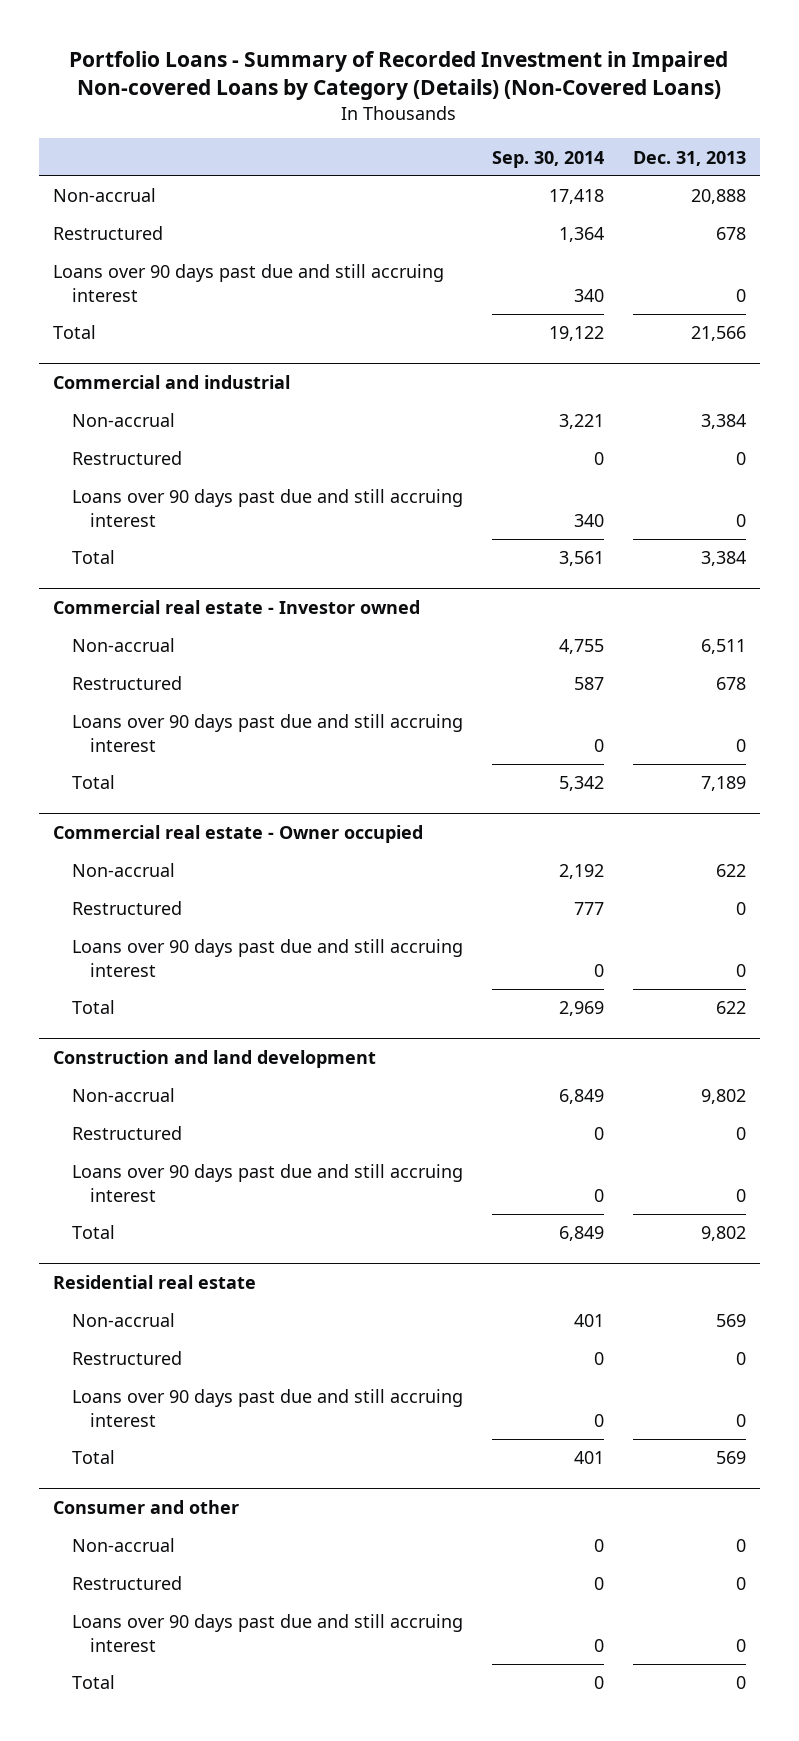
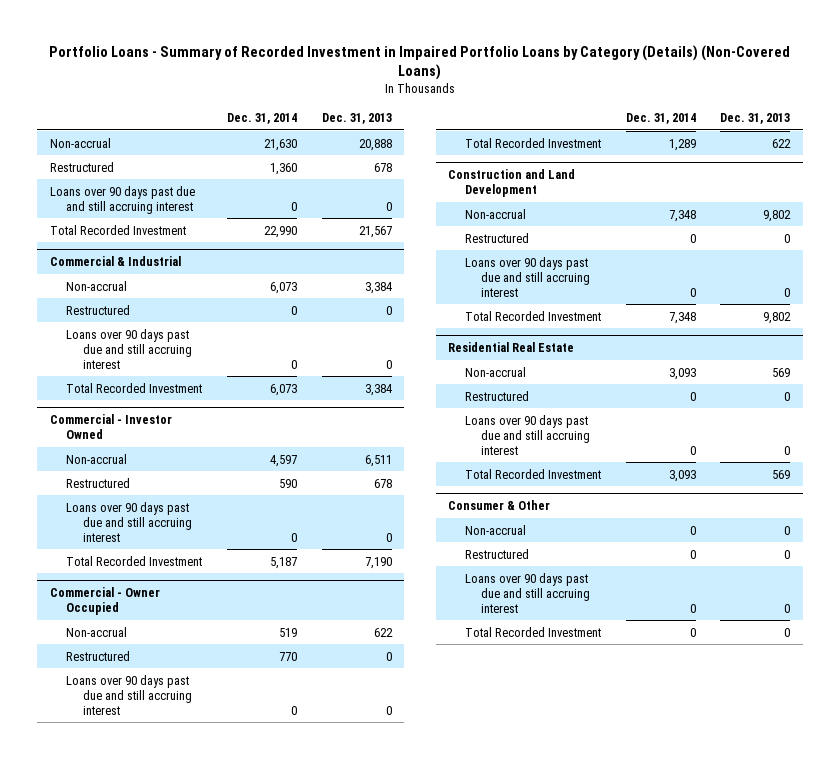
- Portfolio Loans - Summary of Recorded Investment in Impaired Non-covered Loans by Category (Details) (Non-Covered Loans)
+ Portfolio Loans - Summary of Recorded Investment in Impaired Portfolio Loans by Category (Details) (Non-Covered Loans)
- | Sep. 30, 2014 | Dec. 31, 2013
+ | Dec. 31, 2014 | Dec. 31, 2013
- Total | 19,122 | 21,566
- Commercial and industrial
+ Total Recorded Investment | 22,990 | 21,567
+ Commercial & Industrial
- Total | 3,561 | 3,384
- Commercial real estate - Investor owned
+ Total Recorded Investment | 6,073 | 3,384
+ Commercial - Investor Owned
- Total | 5,342 | 7,189
- Commercial real estate - Owner occupied
+ Total Recorded Investment | 5,187 | 7,190
+ Commercial - Owner Occupied
- Total | 2,969 | 622
- Construction and land development
+ Total Recorded Investment | 1,289 | 622
+ Construction and Land Development
- Total | 6,849 | 9,802
- Residential real estate
+ Total Recorded Investment | 7,348 | 9,802
+ Residential Real Estate
- Total | 401 | 569
- Consumer and other
+ Total Recorded Investment | 3,093 | 569
+ Consumer & Other
- Total | 0 | 0
+ Total Recorded Investment | 0 | 0

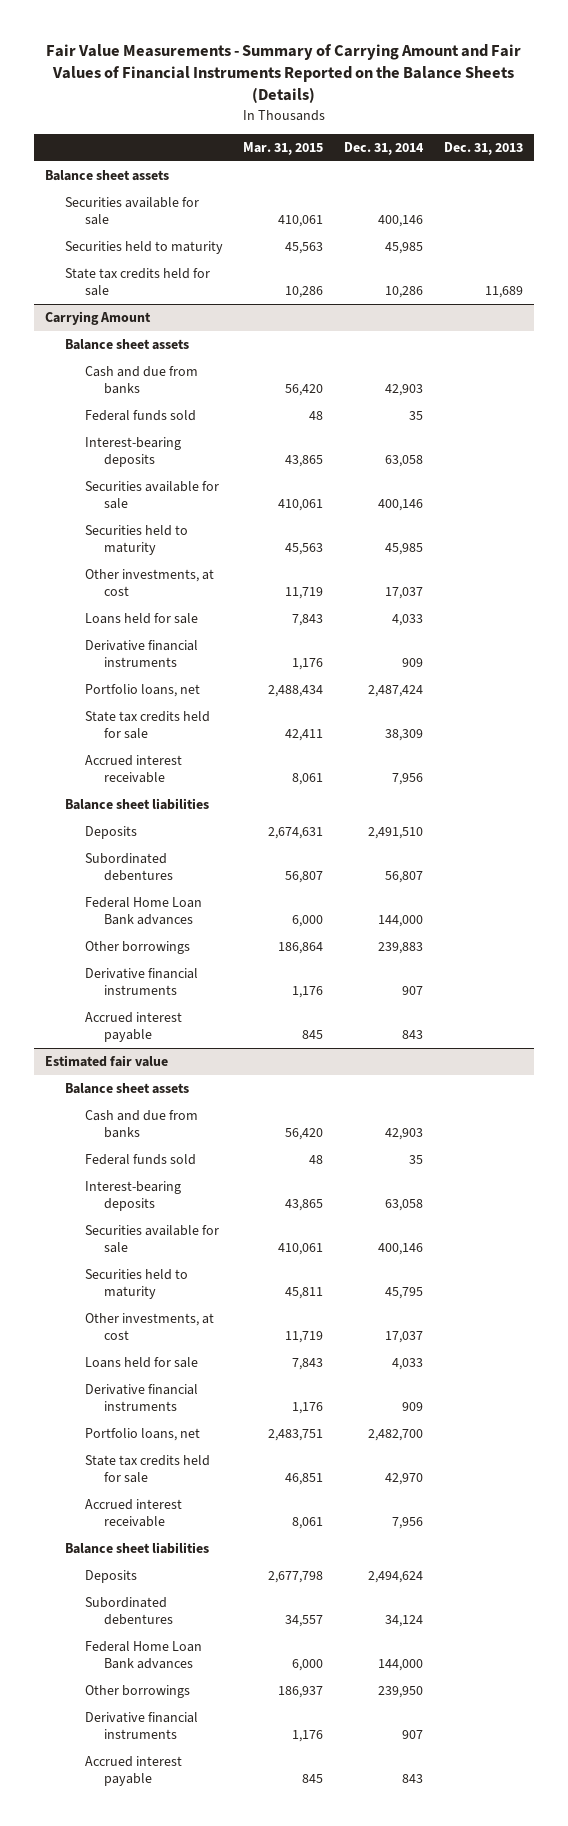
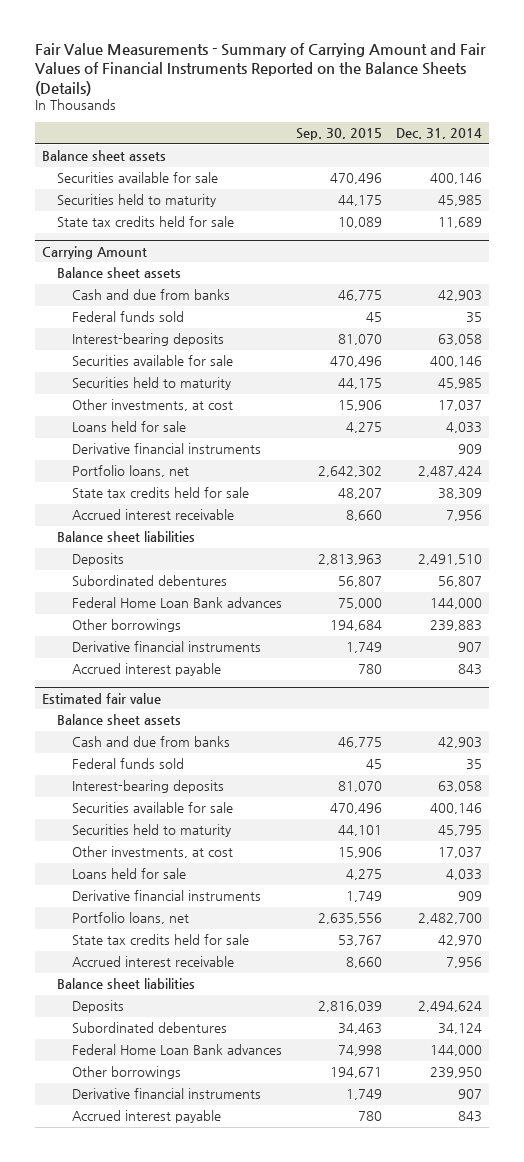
- | Mar. 31, 2015 | Dec. 31, 2014 | Dec. 31, 2013
+ | Sep. 30, 2015 | Dec. 31, 2014
- State tax credits held for sale | 10,286 | 10,286 | 11,689
+ State tax credits held for sale | 10,089 | 11,689

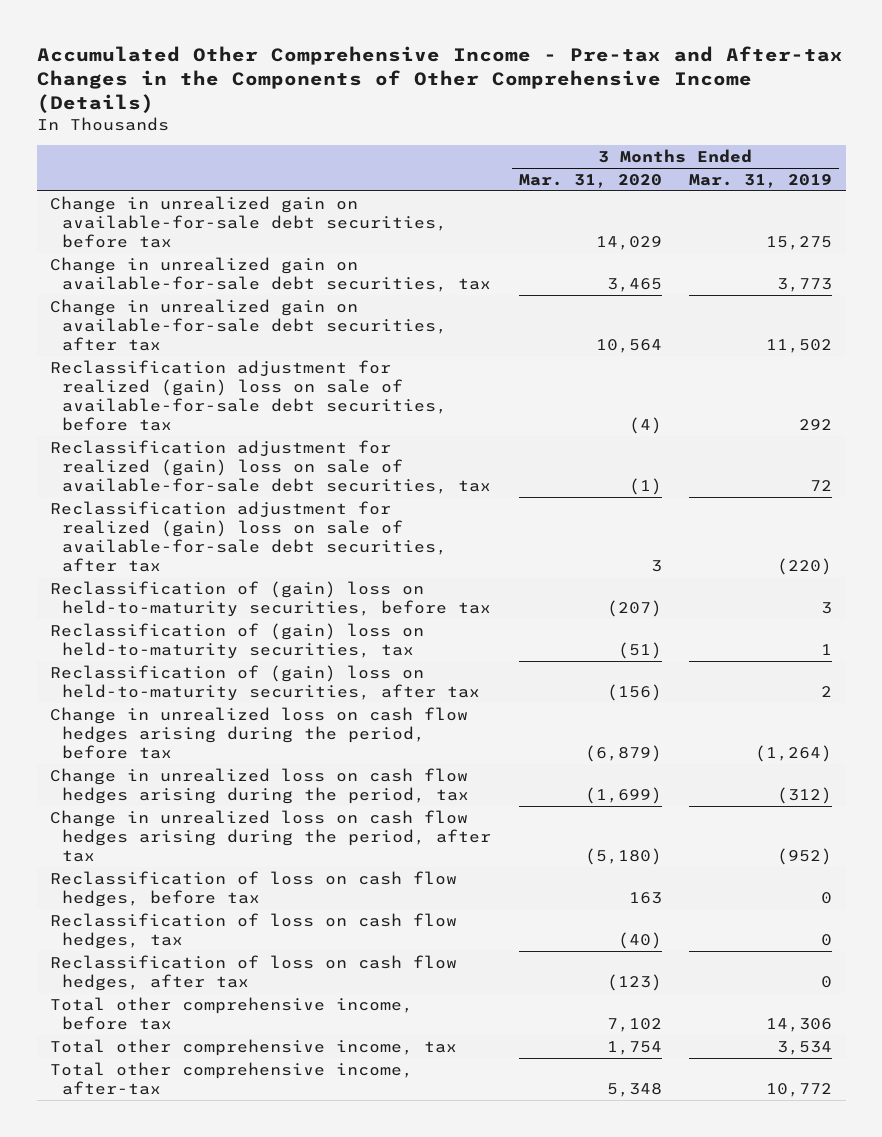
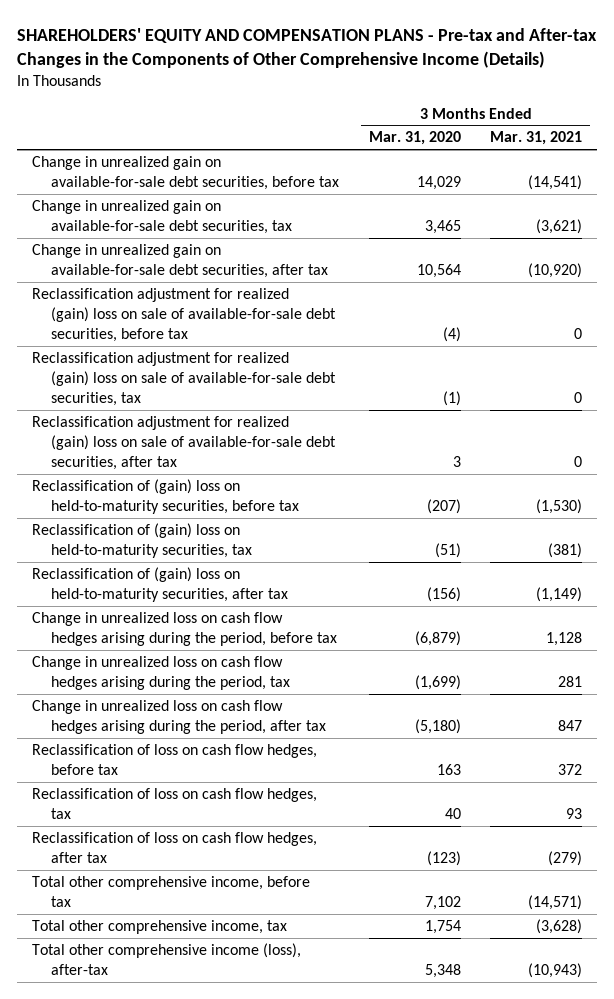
- Accumulated Other Comprehensive Income - Pre-tax and After-tax Changes in the Components of Other Comprehensive Income (Details)
+ SHAREHOLDERS' EQUITY AND COMPENSATION PLANS - Pre-tax and After-tax Changes in the Components of Other Comprehensive Income (Details)
- | 3 Months Ended Mar. 31, 2020 | 3 Months Ended Mar. 31, 2019
+ | 3 Months Ended Mar. 31, 2020 | 3 Months Ended Mar. 31, 2021
- Reclassification of loss on cash flow hedges, tax | (40) | 0
+ Reclassification of loss on cash flow hedges, tax | 40 | 93
- Total other comprehensive income, after-tax | 5,348 | 10,772
+ Total other comprehensive income (loss), after-tax | 5,348 | (10,943)

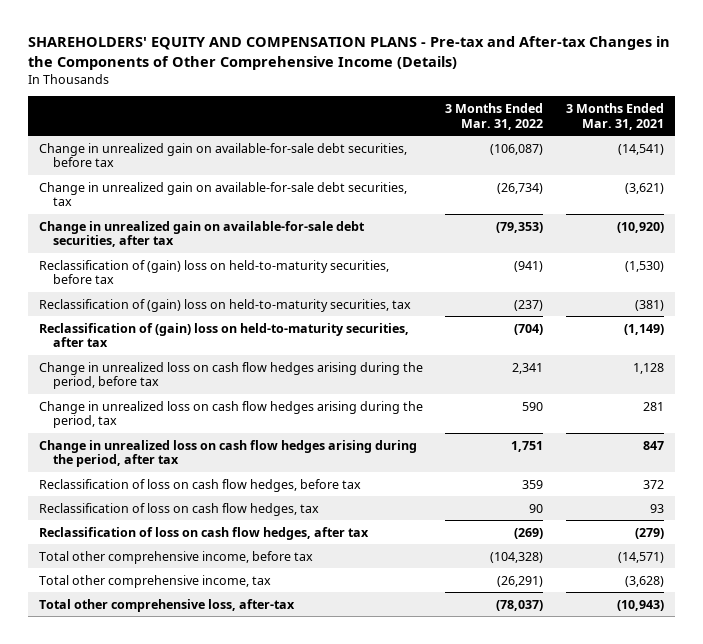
- | 3 Months Ended Mar. 31, 2020 | 3 Months Ended Mar. 31, 2021
+ | 3 Months Ended Mar. 31, 2022 | 3 Months Ended Mar. 31, 2021
- Reclassification adjustment for realized (gain) loss on sale of available-for-sale debt securities, before tax | (4) | 0
- Reclassification adjustment for realized (gain) loss on sale of available-for-sale debt securities, tax | (1) | 0
- Reclassification adjustment for realized (gain) loss on sale of available-for-sale debt securities, after tax | 3 | 0
- Total other comprehensive income (loss), after-tax | 5,348 | (10,943)
+ Total other comprehensive loss, after-tax | (78,037) | (10,943)

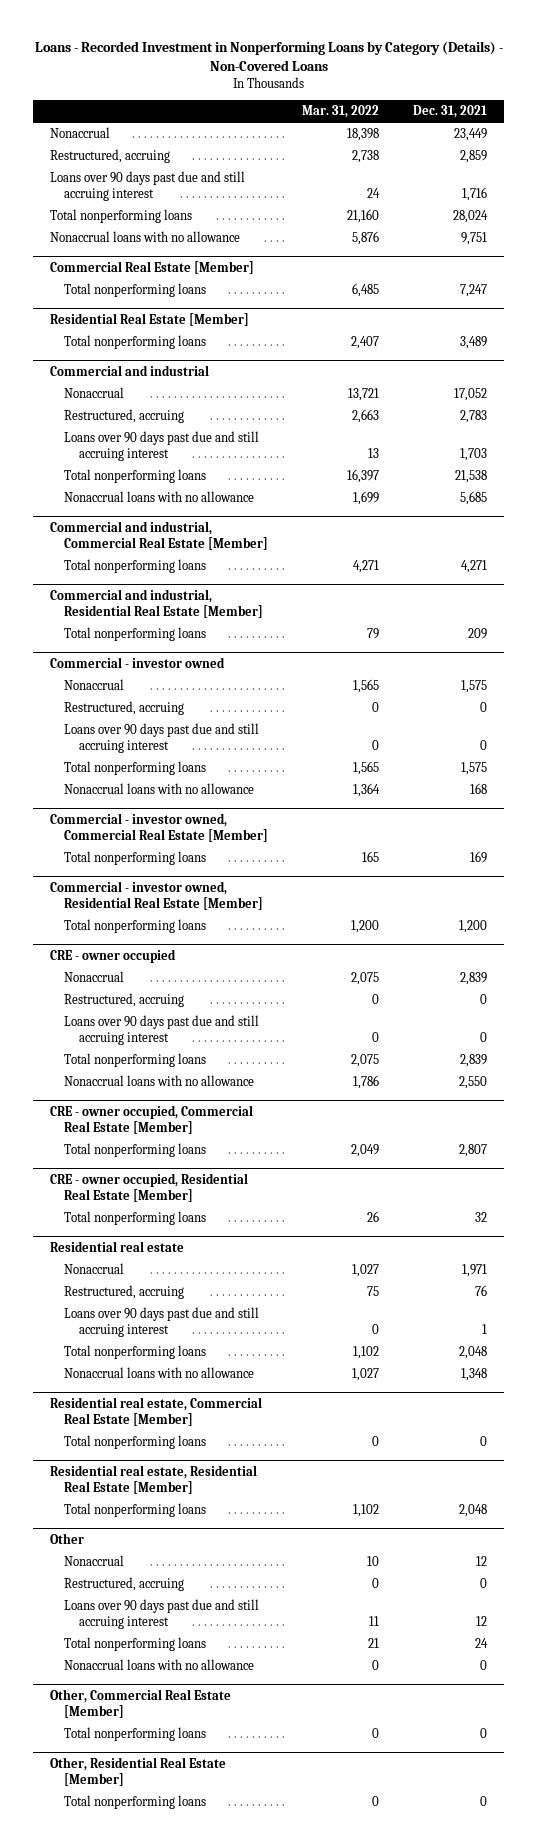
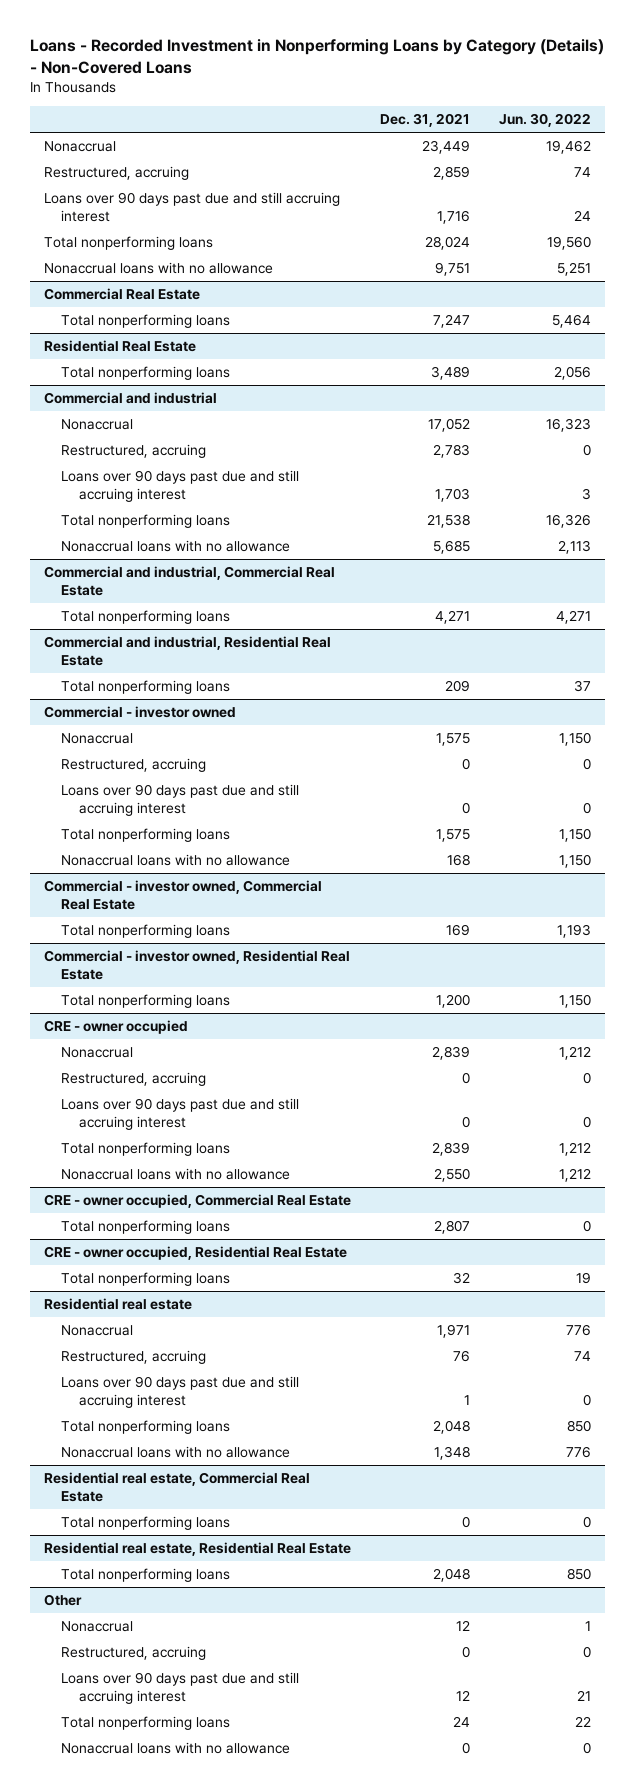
- | Mar. 31, 2022 | Dec. 31, 2021
+ | Dec. 31, 2021 | Jun. 30, 2022
- Commercial Real Estate [Member]
+ Commercial Real Estate
- Residential Real Estate [Member]
+ Residential Real Estate
- Commercial and industrial, Commercial Real Estate [Member]
+ Commercial and industrial, Commercial Real Estate
- Commercial and industrial, Residential Real Estate [Member]
+ Commercial and industrial, Residential Real Estate
- Commercial - investor owned, Commercial Real Estate [Member]
+ Commercial - investor owned, Commercial Real Estate
- Commercial - investor owned, Residential Real Estate [Member]
+ Commercial - investor owned, Residential Real Estate
- CRE - owner occupied, Commercial Real Estate [Member]
+ CRE - owner occupied, Commercial Real Estate
- CRE - owner occupied, Residential Real Estate [Member]
+ CRE - owner occupied, Residential Real Estate
- Residential real estate, Commercial Real Estate [Member]
+ Residential real estate, Commercial Real Estate
- Residential real estate, Residential Real Estate [Member]
+ Residential real estate, Residential Real Estate
- Other, Commercial Real Estate [Member]
- Total nonperforming loans | 0 | 0
- Other, Residential Real Estate [Member]
- Total nonperforming loans | 0 | 0

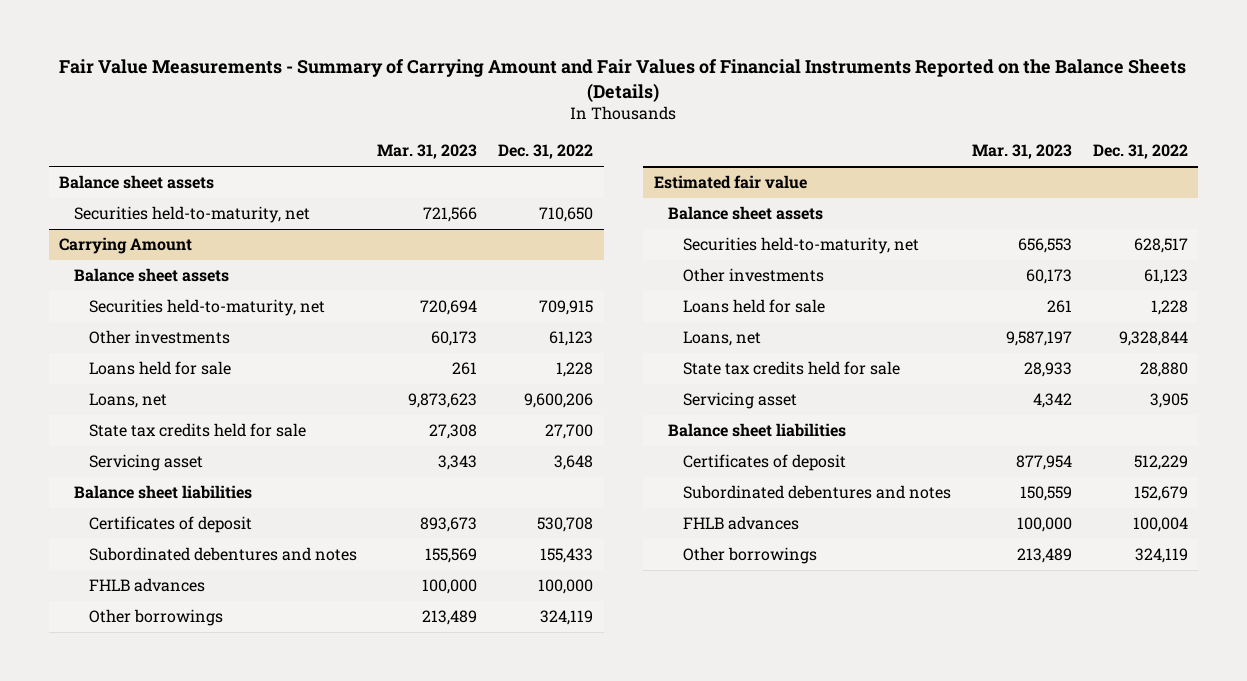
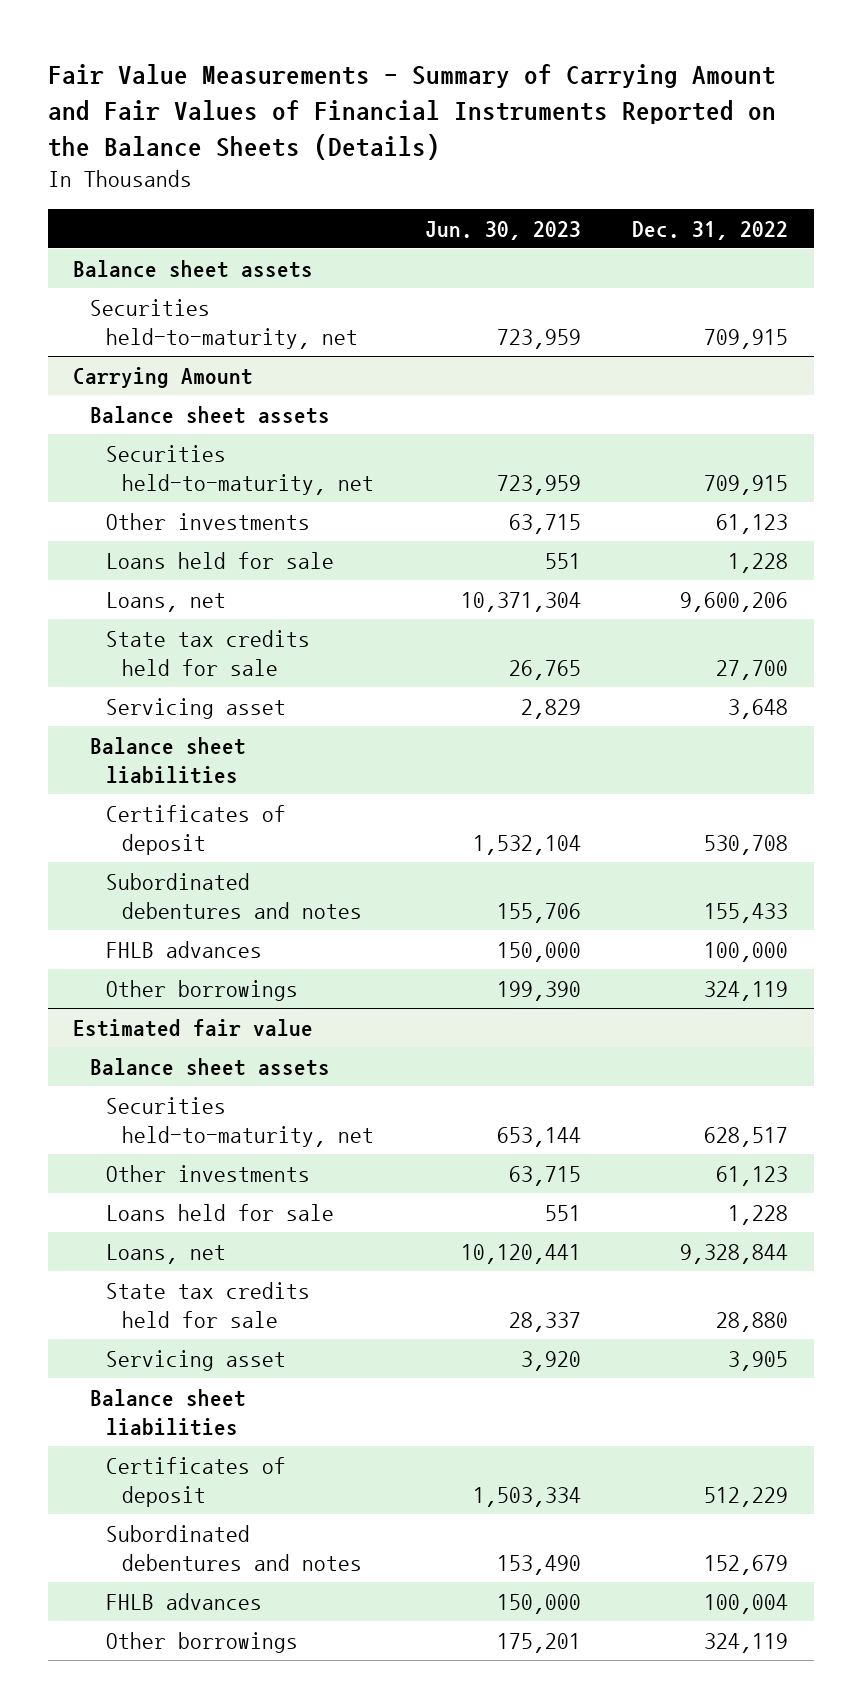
- | Mar. 31, 2023 | Dec. 31, 2022
+ | Jun. 30, 2023 | Dec. 31, 2022
- Securities held-to-maturity, net | 721,566 | 710,650
+ Securities held-to-maturity, net | 723,959 | 709,915

